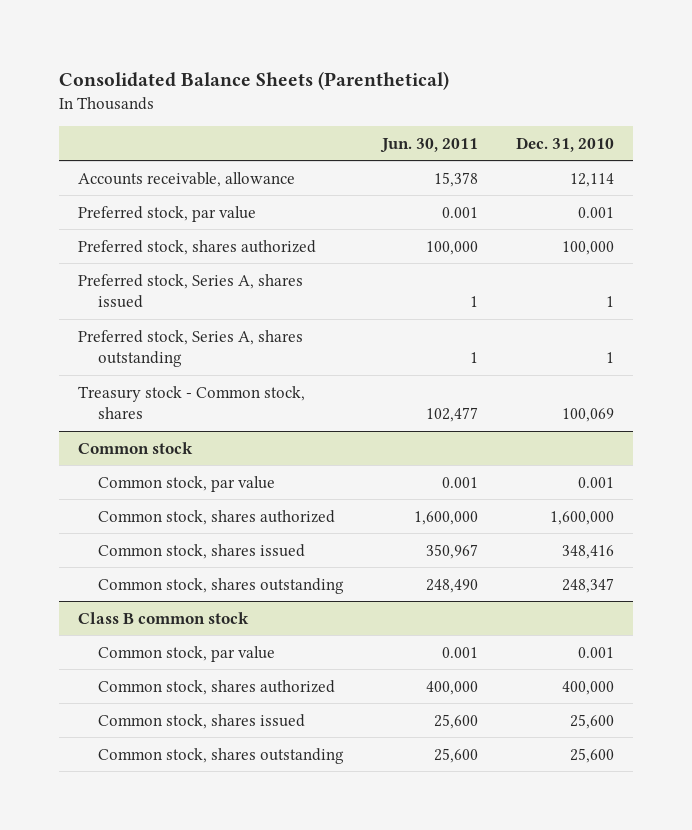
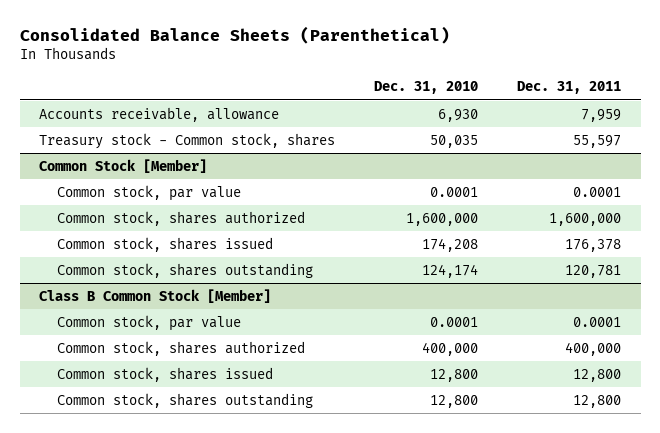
- | Jun. 30, 2011 | Dec. 31, 2010
+ | Dec. 31, 2010 | Dec. 31, 2011
- Accounts receivable, allowance | 15,378 | 12,114
- Preferred stock, par value | 0.001 | 0.001
- Preferred stock, shares authorized | 100,000 | 100,000
- Preferred stock, Series A, shares issued | 1 | 1
- Preferred stock, Series A, shares outstanding | 1 | 1
- Treasury stock - Common stock, shares | 102,477 | 100,069
- Common stock
- Common stock, par value | 0.001 | 0.001
+ Accounts receivable, allowance | 6,930 | 7,959
+ Treasury stock - Common stock, shares | 50,035 | 55,597
+ Common Stock [Member]
+ Common stock, par value | 0.0001 | 0.0001
- Common stock, shares issued | 350,967 | 348,416
- Common stock, shares outstanding | 248,490 | 248,347
- Class B common stock
- Common stock, par value | 0.001 | 0.001
+ Common stock, shares issued | 174,208 | 176,378
+ Common stock, shares outstanding | 124,174 | 120,781
+ Class B Common Stock [Member]
+ Common stock, par value | 0.0001 | 0.0001
- Common stock, shares issued | 25,600 | 25,600
- Common stock, shares outstanding | 25,600 | 25,600
+ Common stock, shares issued | 12,800 | 12,800
+ Common stock, shares outstanding | 12,800 | 12,800

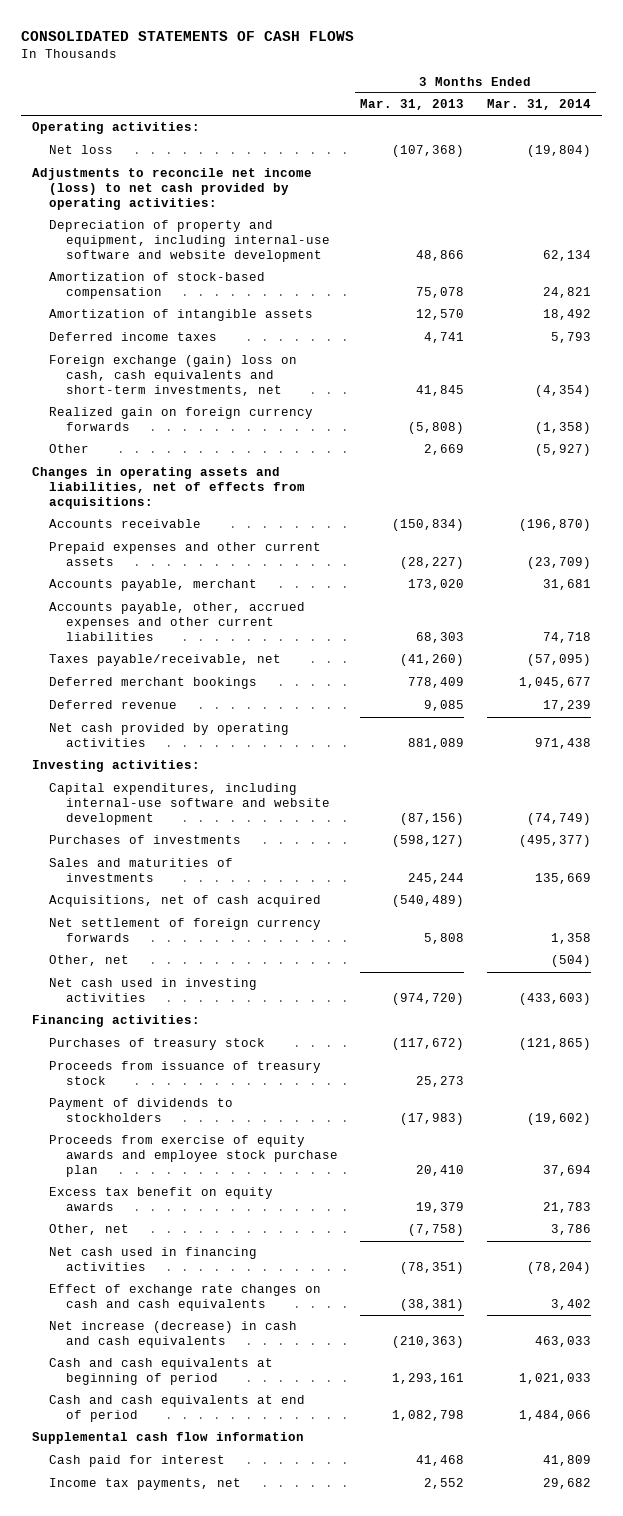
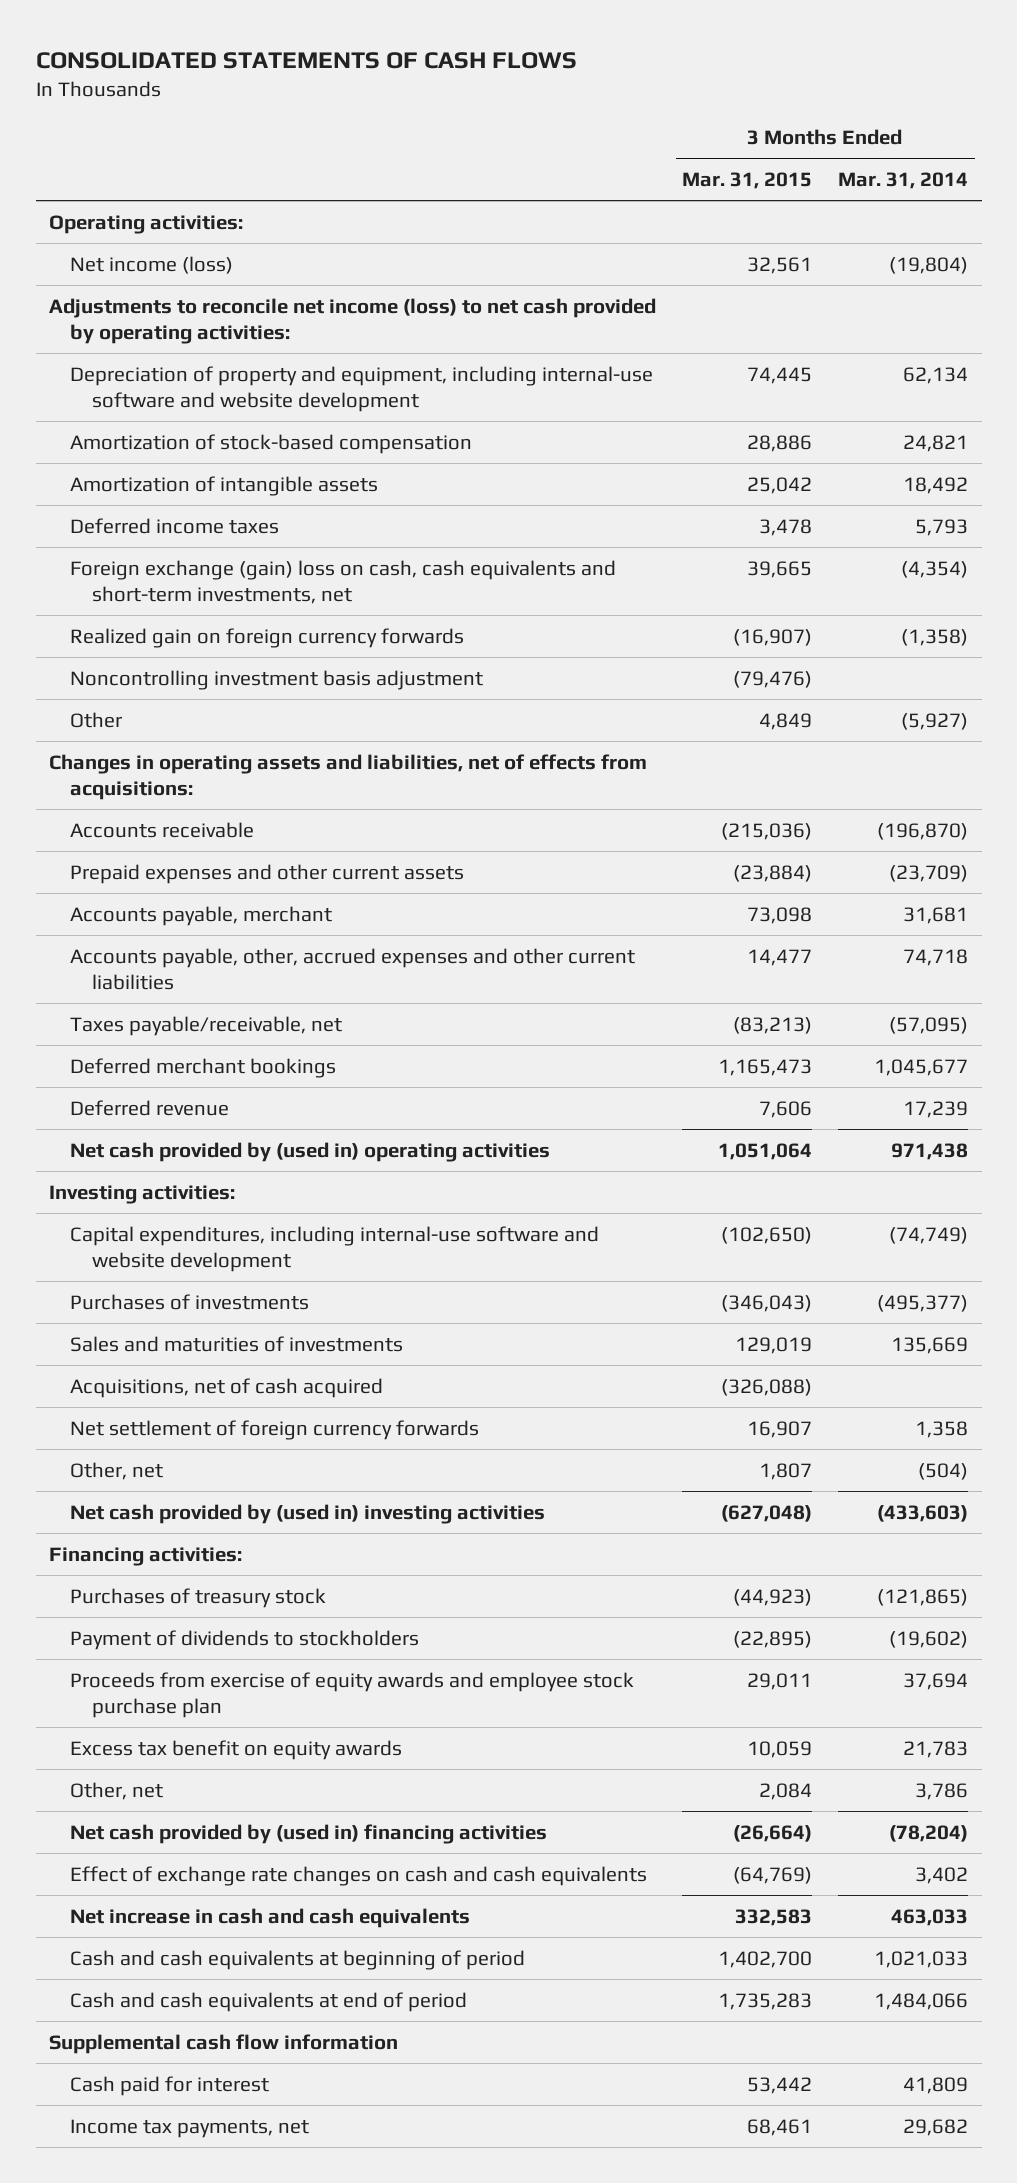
- | 3 Months Ended Mar. 31, 2013 | 3 Months Ended Mar. 31, 2014
+ | 3 Months Ended Mar. 31, 2015 | 3 Months Ended Mar. 31, 2014
- Net loss | (107,368) | (19,804)
+ Net income (loss) | 32,561 | (19,804)
+ Noncontrolling investment basis adjustment | (79,476) |
- Net cash provided by operating activities | 881,089 | 971,438
+ Net cash provided by (used in) operating activities | 1,051,064 | 971,438
- Net cash used in investing activities | (974,720) | (433,603)
+ Net cash provided by (used in) investing activities | (627,048) | (433,603)
- Proceeds from issuance of treasury stock | 25,273 |
- Net cash used in financing activities | (78,351) | (78,204)
+ Net cash provided by (used in) financing activities | (26,664) | (78,204)
- Net increase (decrease) in cash and cash equivalents | (210,363) | 463,033
+ Net increase in cash and cash equivalents | 332,583 | 463,033

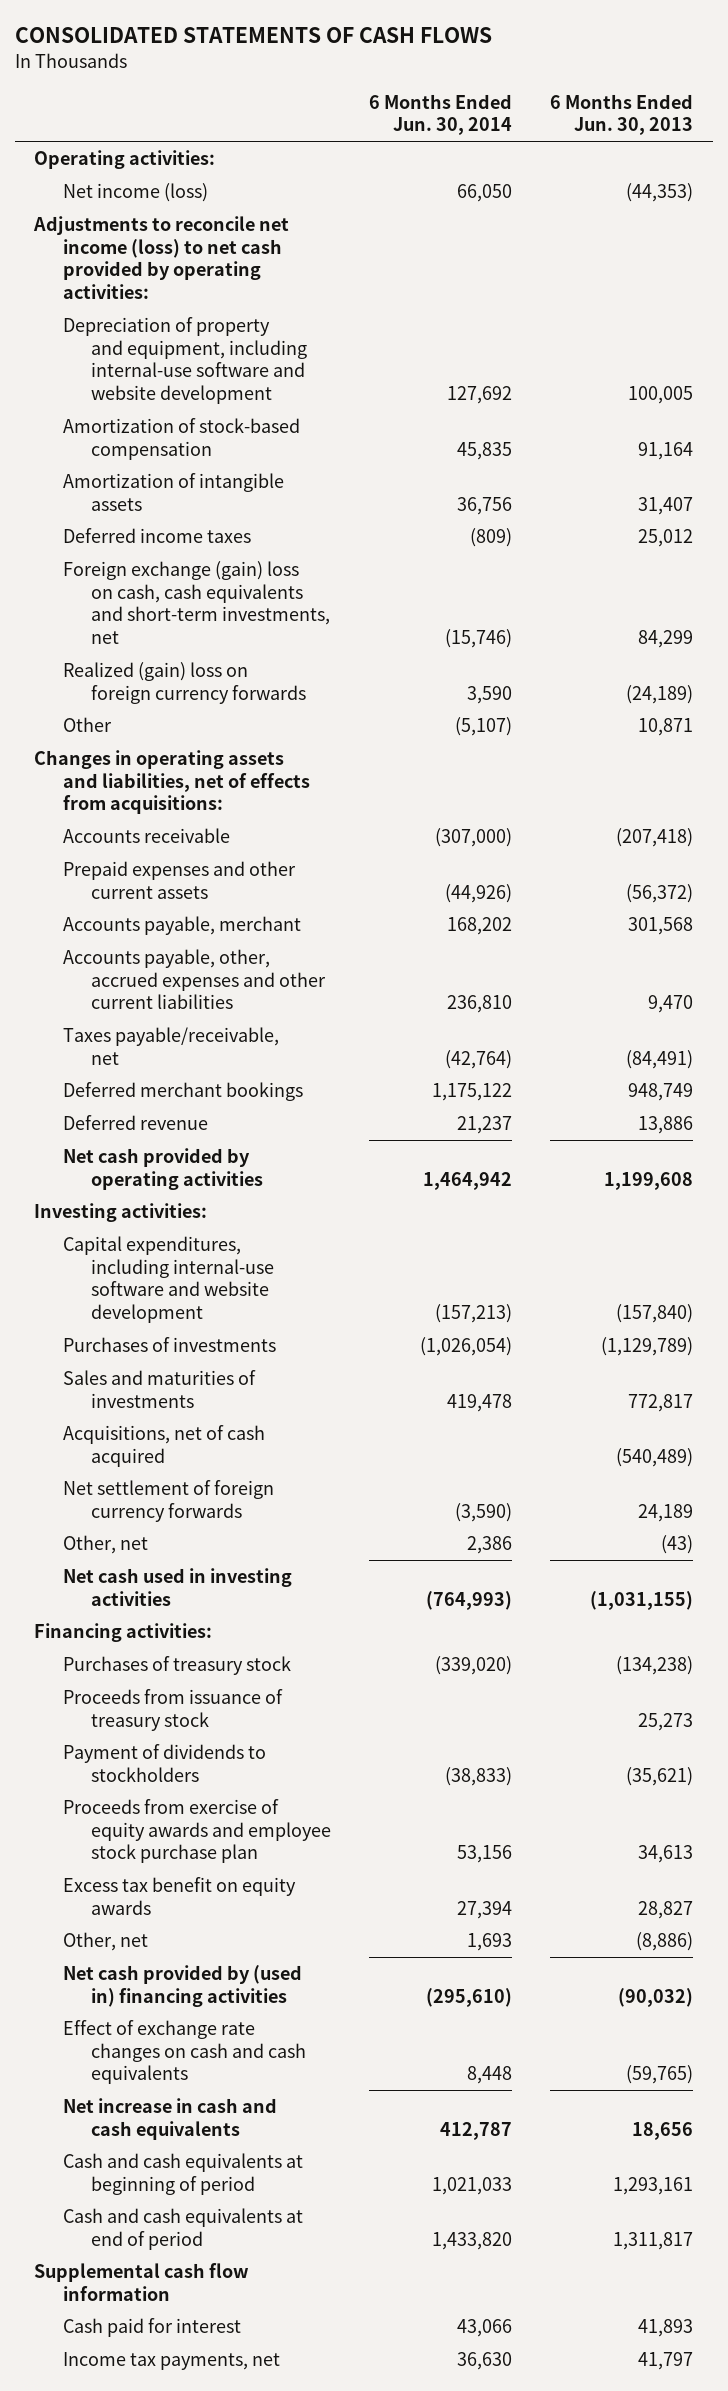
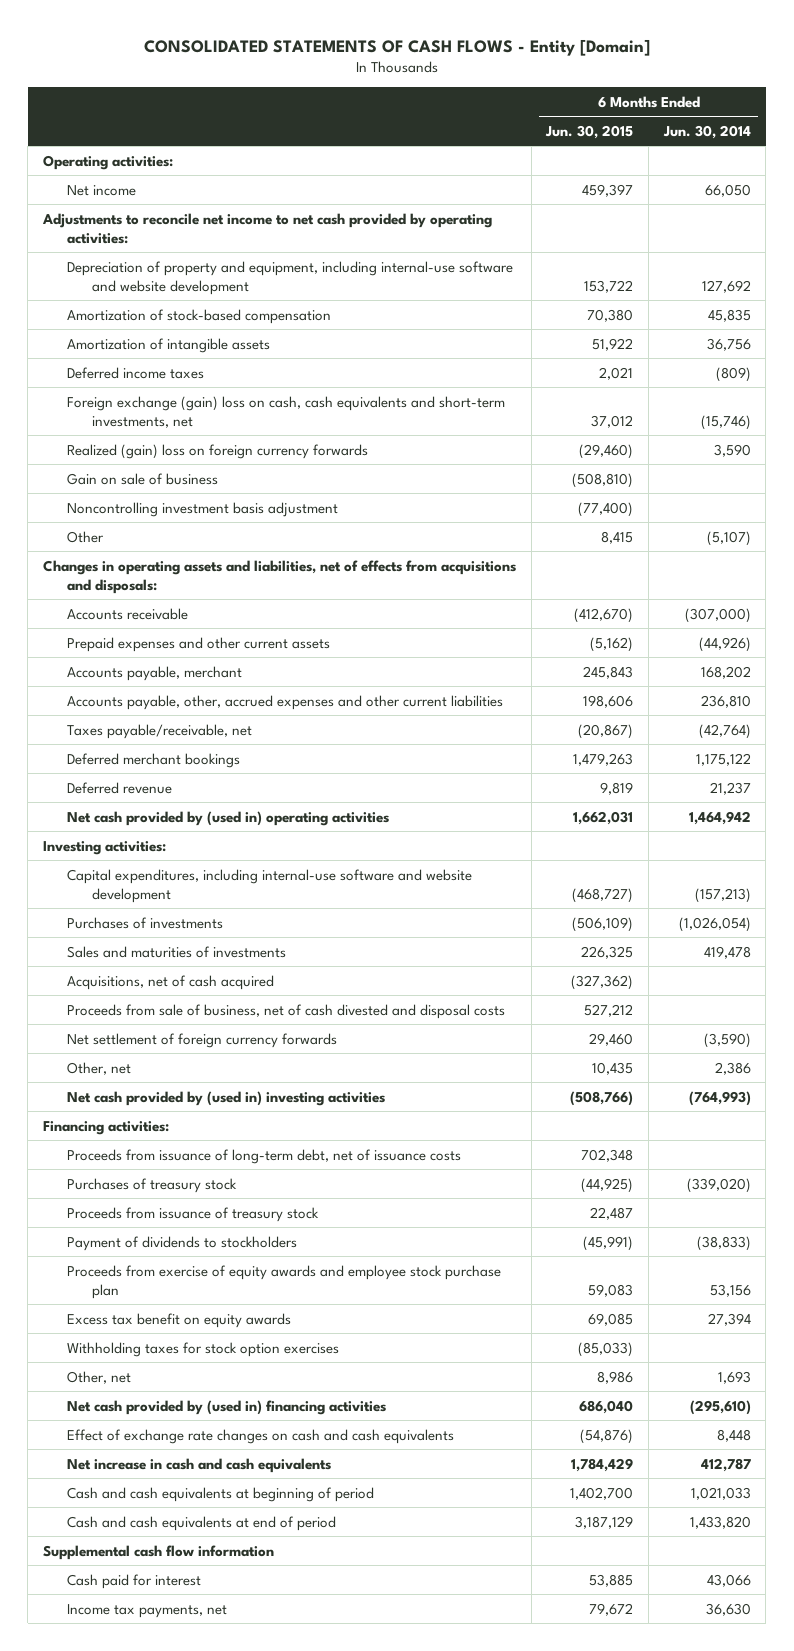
- CONSOLIDATED STATEMENTS OF CASH FLOWS
+ CONSOLIDATED STATEMENTS OF CASH FLOWS - Entity [Domain]
- | 6 Months Ended Jun. 30, 2014 | 6 Months Ended Jun. 30, 2013
+ | 6 Months Ended Jun. 30, 2015 | 6 Months Ended Jun. 30, 2014
- Net income (loss) | 66,050 | (44,353)
- Adjustments to reconcile net income (loss) to net cash provided by operating activities:
+ Net income | 459,397 | 66,050
+ Adjustments to reconcile net income to net cash provided by operating activities:
+ Gain on sale of business | (508,810) |
+ Noncontrolling investment basis adjustment | (77,400) |
- Changes in operating assets and liabilities, net of effects from acquisitions:
+ Changes in operating assets and liabilities, net of effects from acquisitions and disposals:
- Net cash provided by operating activities | 1,464,942 | 1,199,608
+ Net cash provided by (used in) operating activities | 1,662,031 | 1,464,942
+ Proceeds from sale of business, net of cash divested and disposal costs | 527,212 |
- Net cash used in investing activities | (764,993) | (1,031,155)
+ Net cash provided by (used in) investing activities | (508,766) | (764,993)
+ Proceeds from issuance of long-term debt, net of issuance costs | 702,348 |
+ Withholding taxes for stock option exercises | (85,033) |

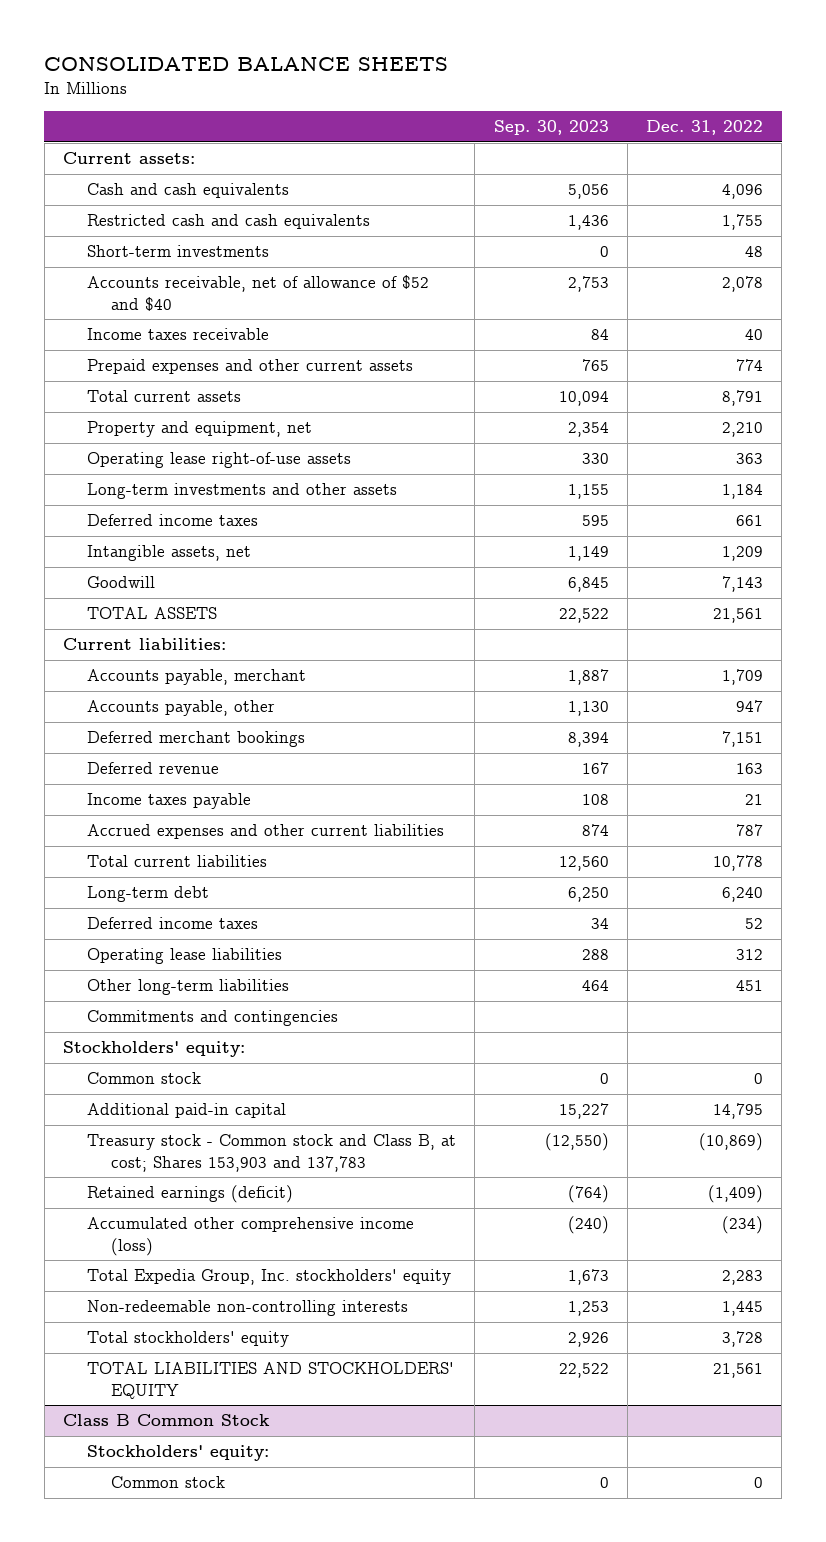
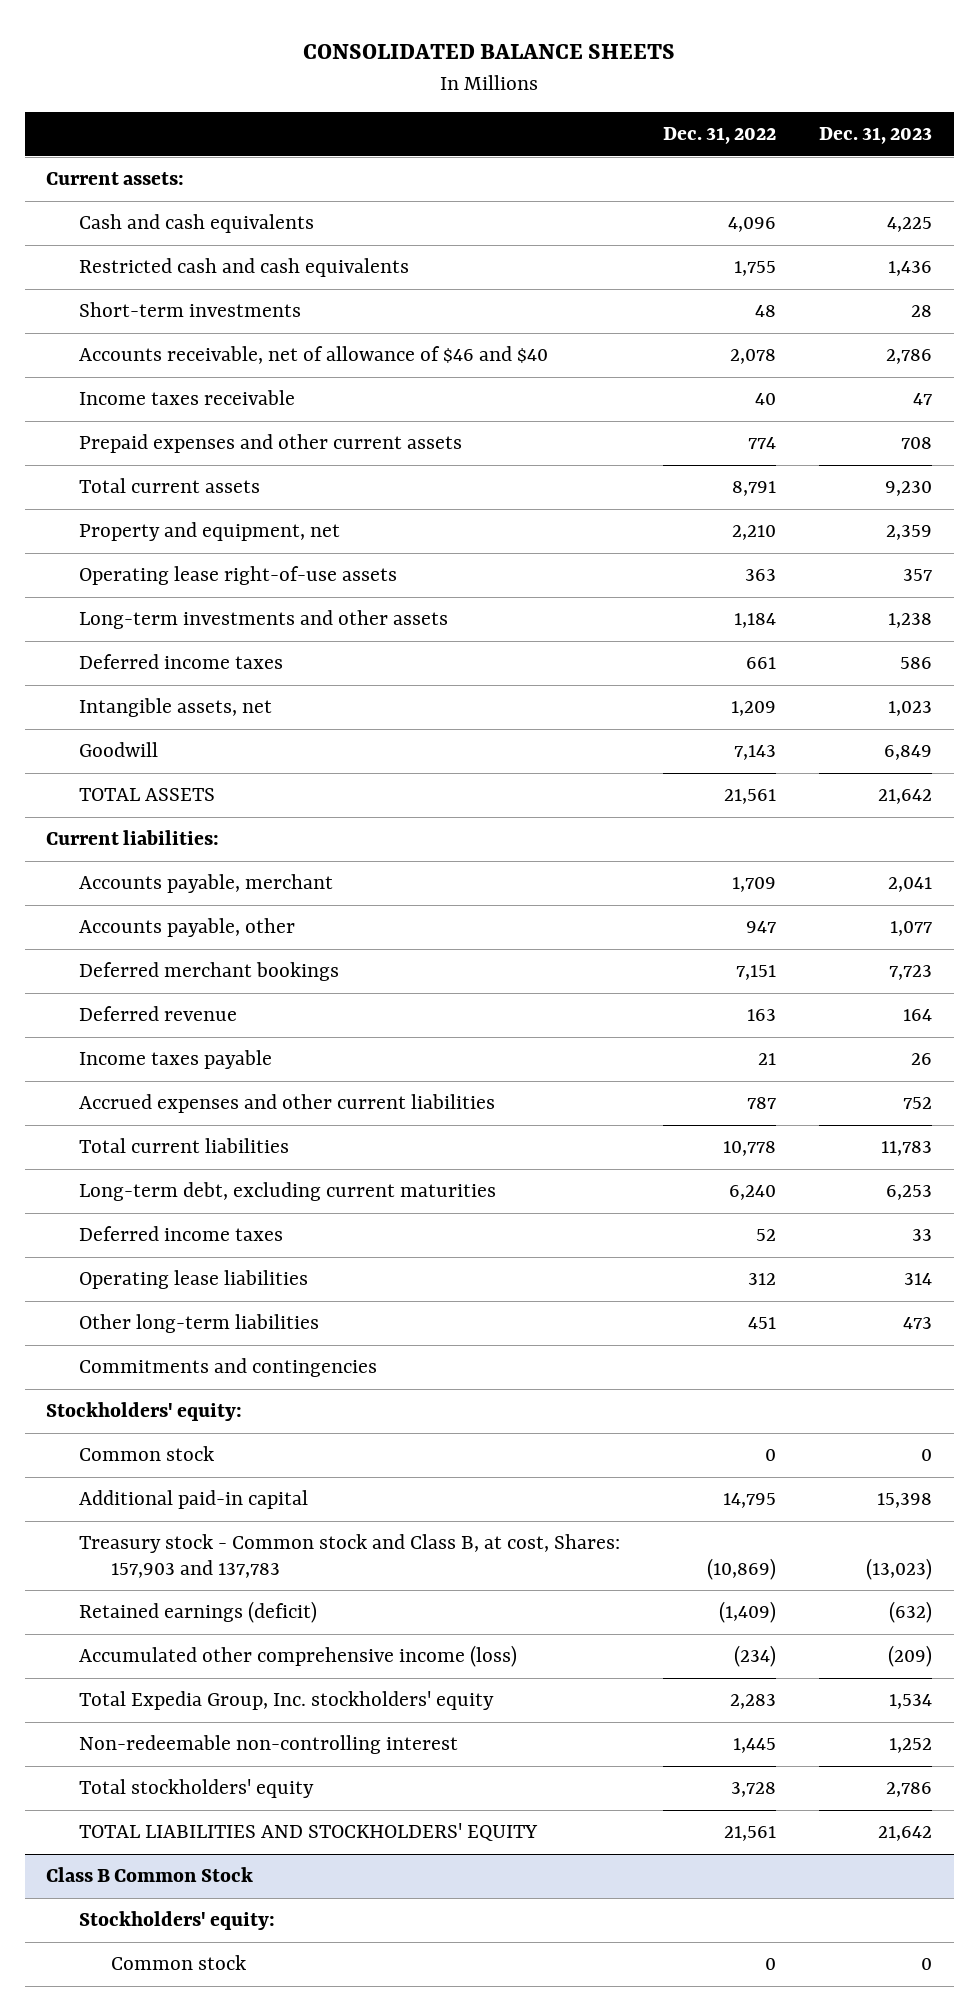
- | Sep. 30, 2023 | Dec. 31, 2022
+ | Dec. 31, 2022 | Dec. 31, 2023
- Accounts receivable, net of allowance of $52 and $40 | 2,753 | 2,078
+ Accounts receivable, net of allowance of $46 and $40 | 2,078 | 2,786
- Long-term debt | 6,250 | 6,240
+ Long-term debt, excluding current maturities | 6,240 | 6,253
- Treasury stock - Common stock and Class B, at cost; Shares 153,903 and 137,783 | (12,550) | (10,869)
+ Treasury stock - Common stock and Class B, at cost, Shares: 157,903 and 137,783 | (10,869) | (13,023)
- Non-redeemable non-controlling interests | 1,253 | 1,445
+ Non-redeemable non-controlling interest | 1,445 | 1,252

